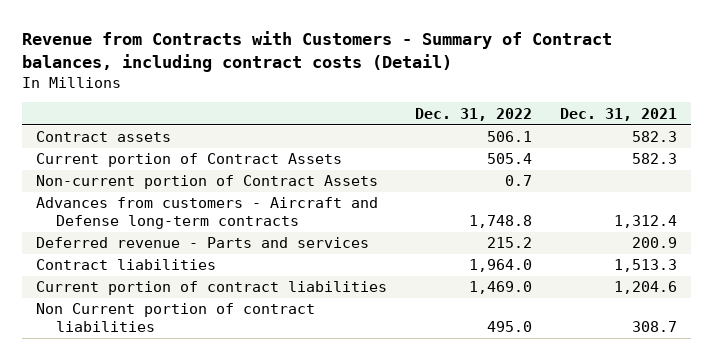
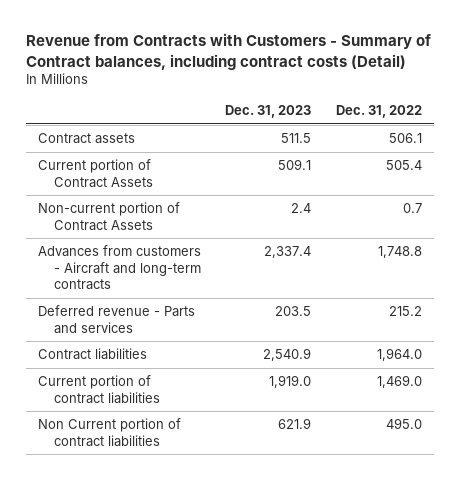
- | Dec. 31, 2022 | Dec. 31, 2021
+ | Dec. 31, 2023 | Dec. 31, 2022
- Advances from customers - Aircraft and Defense long-term contracts | 1,748.8 | 1,312.4
+ Advances from customers - Aircraft and long-term contracts | 2,337.4 | 1,748.8

